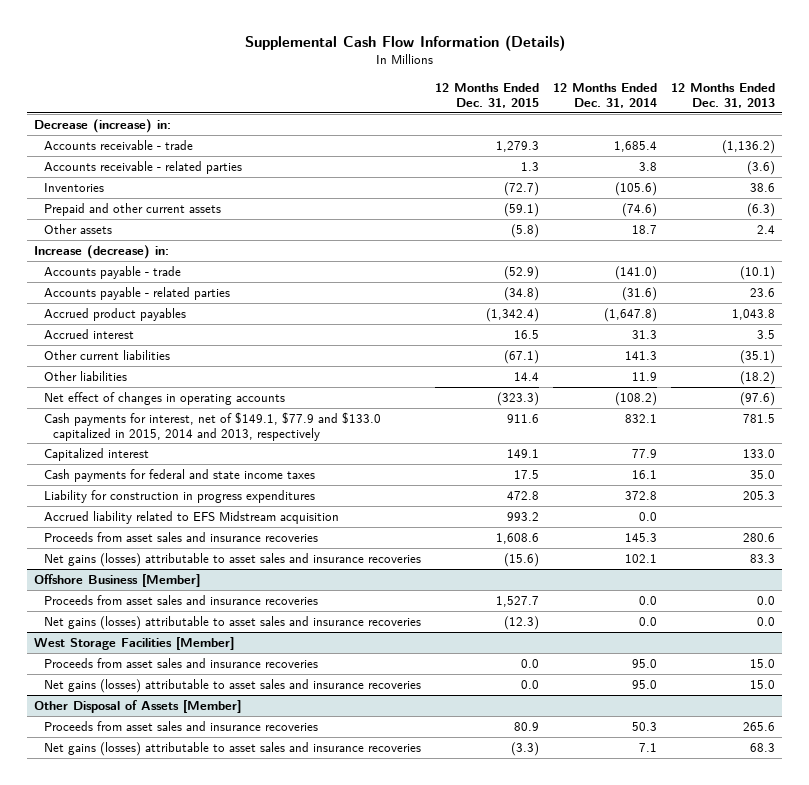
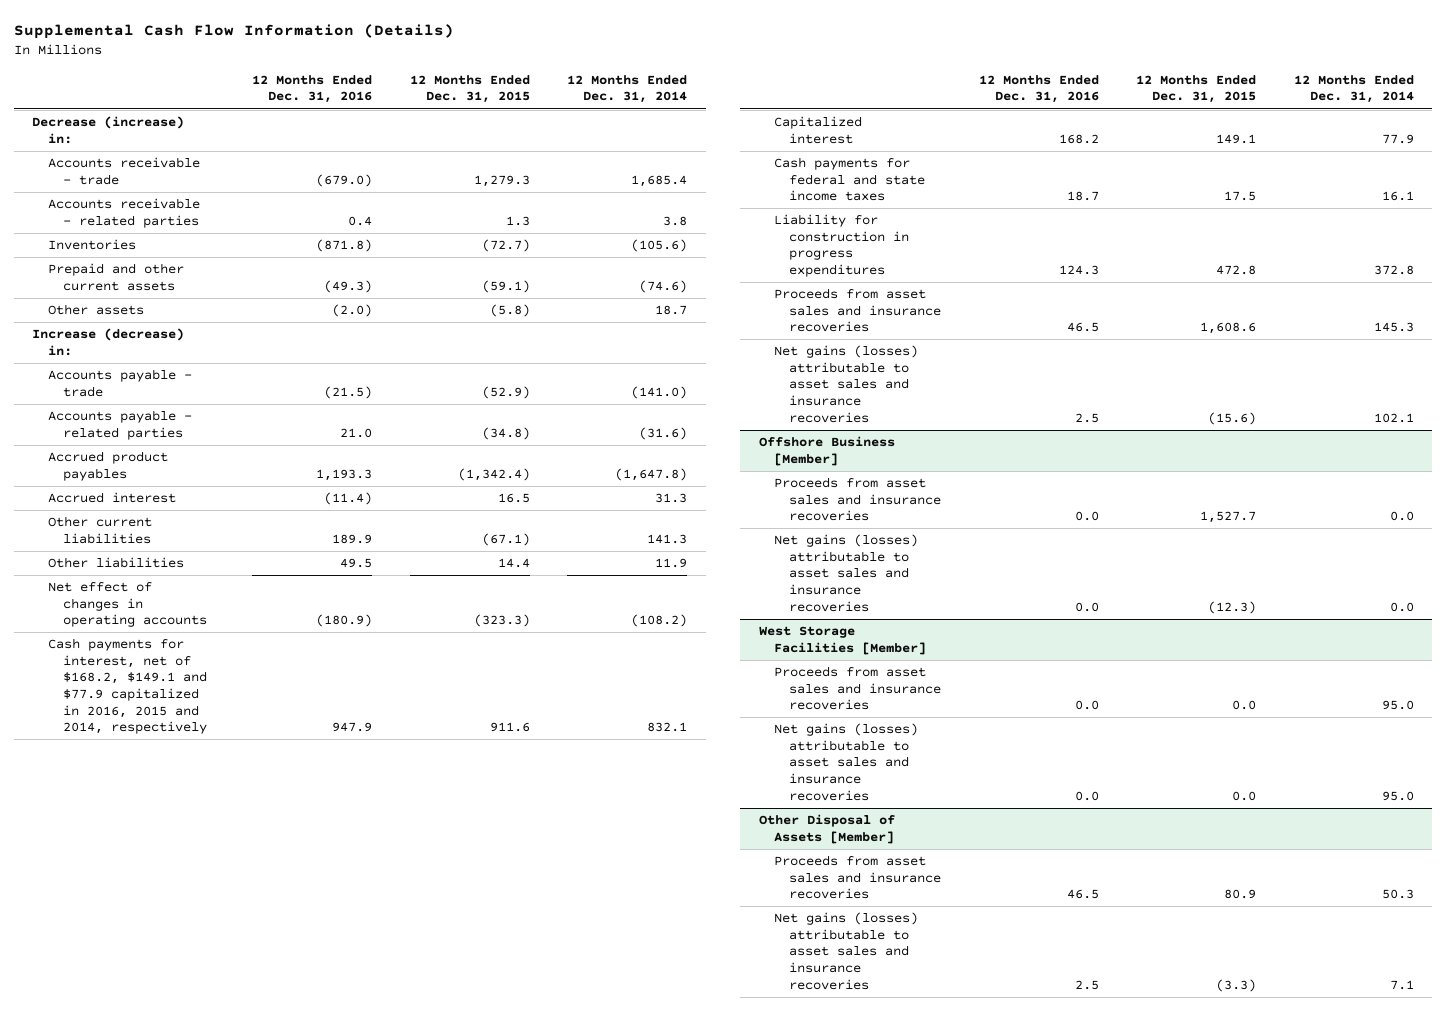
- | 12 Months Ended Dec. 31, 2015 | 12 Months Ended Dec. 31, 2014 | 12 Months Ended Dec. 31, 2013
+ | 12 Months Ended Dec. 31, 2016 | 12 Months Ended Dec. 31, 2015 | 12 Months Ended Dec. 31, 2014
- Cash payments for interest, net of $149.1, $77.9 and $133.0 capitalized in 2015, 2014 and 2013, respectively | 911.6 | 832.1 | 781.5
+ Cash payments for interest, net of $168.2, $149.1 and $77.9 capitalized in 2016, 2015 and 2014, respectively | 947.9 | 911.6 | 832.1
- Accrued liability related to EFS Midstream acquisition | 993.2 | 0.0 |

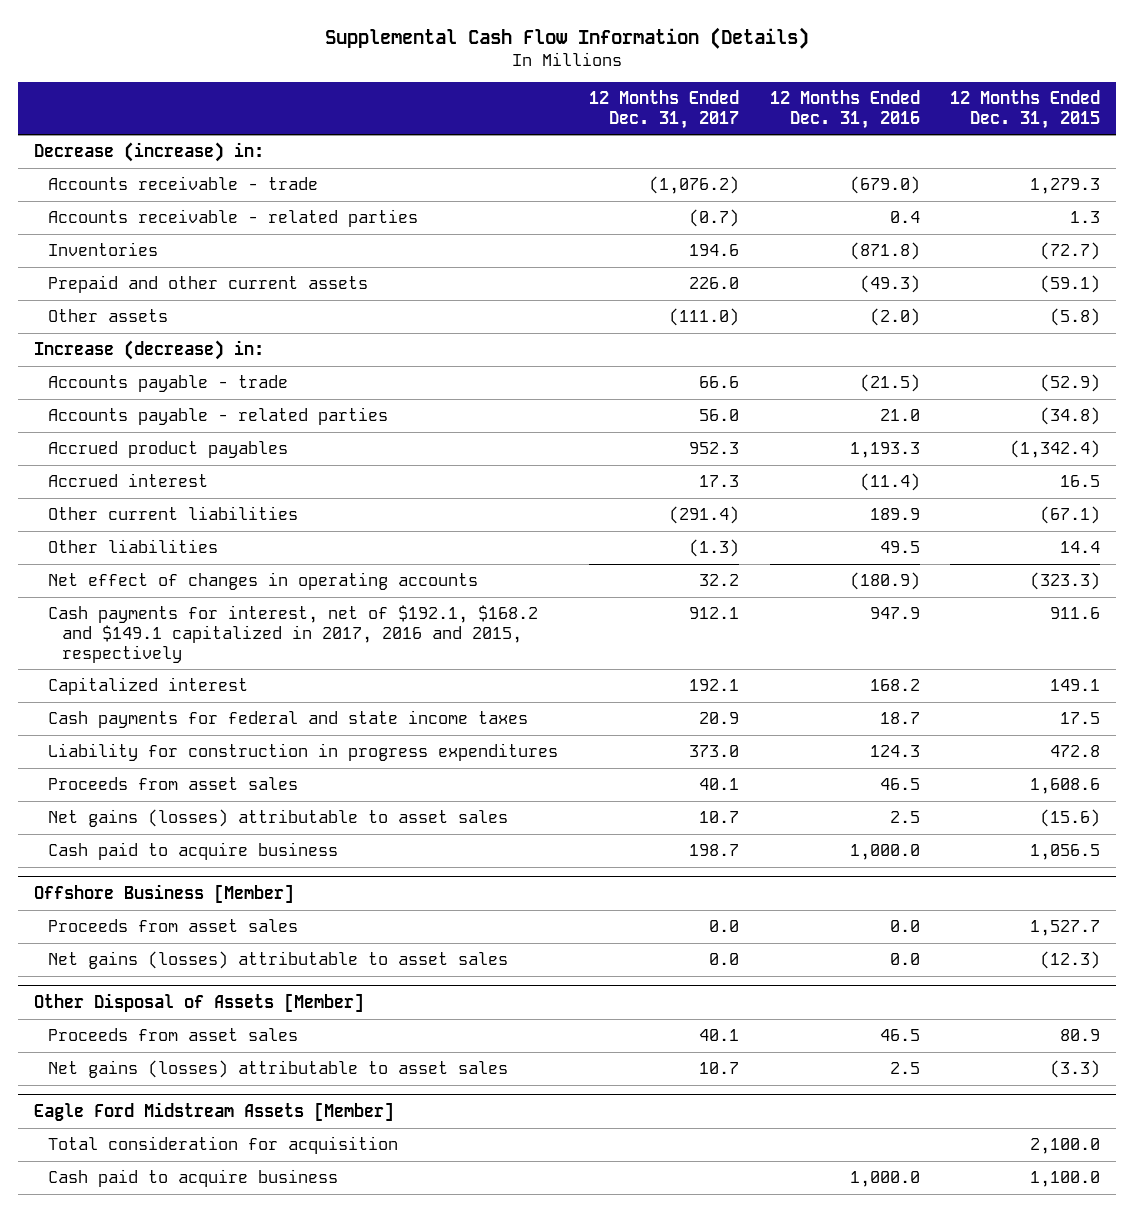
- | 12 Months Ended Dec. 31, 2016 | 12 Months Ended Dec. 31, 2015 | 12 Months Ended Dec. 31, 2014
+ | 12 Months Ended Dec. 31, 2017 | 12 Months Ended Dec. 31, 2016 | 12 Months Ended Dec. 31, 2015
- Cash payments for interest, net of $168.2, $149.1 and $77.9 capitalized in 2016, 2015 and 2014, respectively | 947.9 | 911.6 | 832.1
+ Cash payments for interest, net of $192.1, $168.2 and $149.1 capitalized in 2017, 2016 and 2015, respectively | 912.1 | 947.9 | 911.6
- Proceeds from asset sales and insurance recoveries | 46.5 | 1,608.6 | 145.3
- Net gains (losses) attributable to asset sales and insurance recoveries | 2.5 | (15.6) | 102.1
+ Proceeds from asset sales | 40.1 | 46.5 | 1,608.6
+ Net gains (losses) attributable to asset sales | 10.7 | 2.5 | (15.6)
+ Cash paid to acquire business | 198.7 | 1,000.0 | 1,056.5
@ Offshore Business [Member]
- Proceeds from asset sales and insurance recoveries | 0.0 | 1,527.7 | 0.0
- Net gains (losses) attributable to asset sales and insurance recoveries | 0.0 | (12.3) | 0.0
- West Storage Facilities [Member]
- Proceeds from asset sales and insurance recoveries | 0.0 | 0.0 | 95.0
- Net gains (losses) attributable to asset sales and insurance recoveries | 0.0 | 0.0 | 95.0
@ Offshore Business [Member]
+ Proceeds from asset sales | 0.0 | 0.0 | 1,527.7
+ Net gains (losses) attributable to asset sales | 0.0 | 0.0 | (12.3)
@ Other Disposal of Assets [Member]
- Proceeds from asset sales and insurance recoveries | 46.5 | 80.9 | 50.3
- Net gains (losses) attributable to asset sales and insurance recoveries | 2.5 | (3.3) | 7.1
+ Proceeds from asset sales | 40.1 | 46.5 | 80.9
+ Net gains (losses) attributable to asset sales | 10.7 | 2.5 | (3.3)
+ Eagle Ford Midstream Assets [Member]
+ Total consideration for acquisition | | | 2,100.0
+ Cash paid to acquire business | | 1,000.0 | 1,100.0

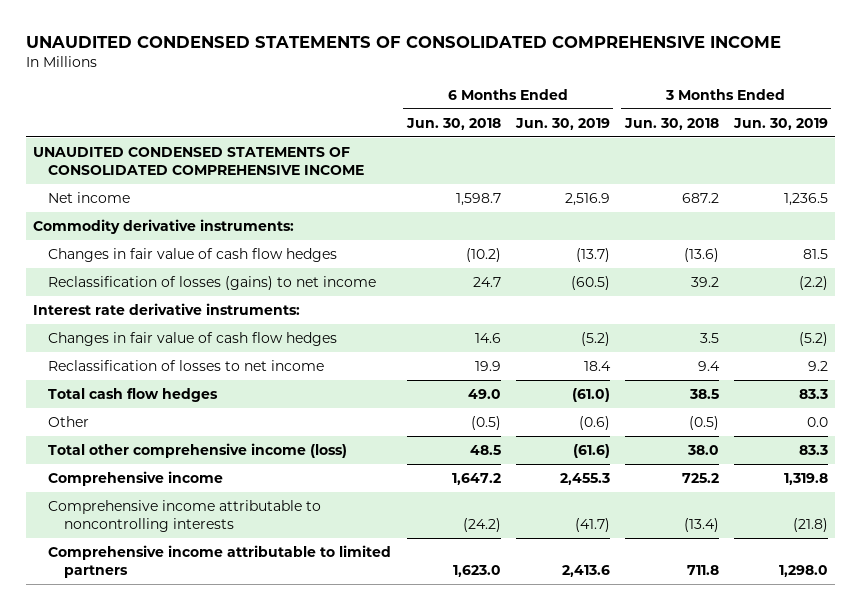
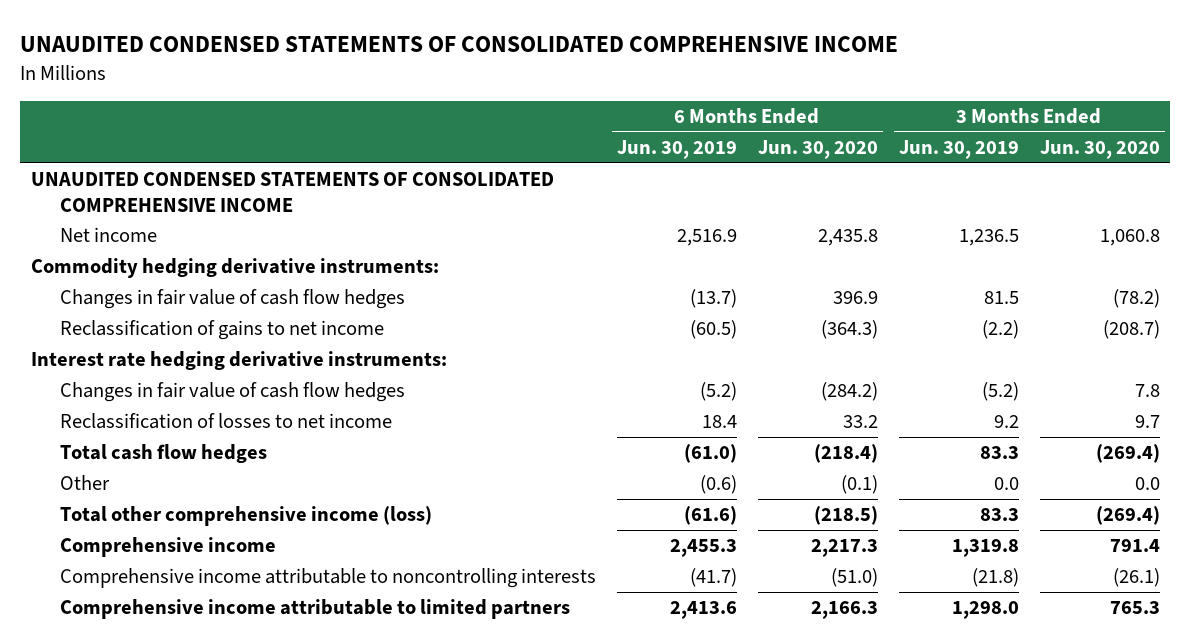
- | 6 Months Ended Jun. 30, 2018 | 6 Months Ended Jun. 30, 2019 | 3 Months Ended Jun. 30, 2018 | 3 Months Ended Jun. 30, 2019
+ | 6 Months Ended Jun. 30, 2019 | 6 Months Ended Jun. 30, 2020 | 3 Months Ended Jun. 30, 2019 | 3 Months Ended Jun. 30, 2020
- Commodity derivative instruments:
+ Commodity hedging derivative instruments:
- Reclassification of losses (gains) to net income | 24.7 | (60.5) | 39.2 | (2.2)
- Interest rate derivative instruments:
+ Reclassification of gains to net income | (60.5) | (364.3) | (2.2) | (208.7)
+ Interest rate hedging derivative instruments:

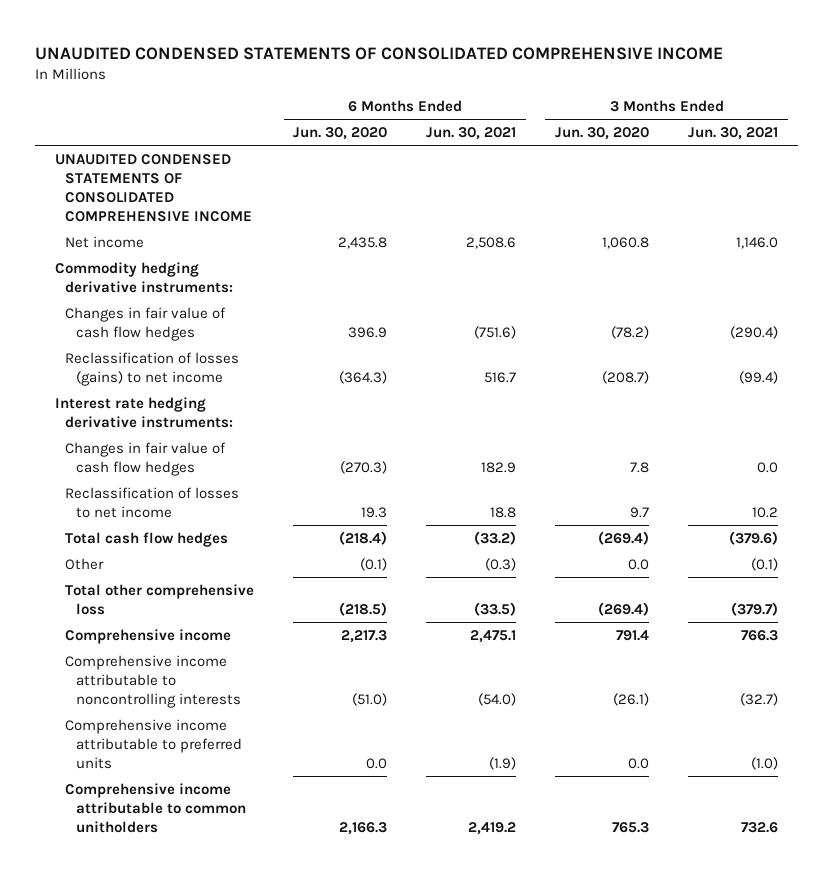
- | 6 Months Ended Jun. 30, 2019 | 6 Months Ended Jun. 30, 2020 | 3 Months Ended Jun. 30, 2019 | 3 Months Ended Jun. 30, 2020
+ | 6 Months Ended Jun. 30, 2020 | 6 Months Ended Jun. 30, 2021 | 3 Months Ended Jun. 30, 2020 | 3 Months Ended Jun. 30, 2021
- Reclassification of gains to net income | (60.5) | (364.3) | (2.2) | (208.7)
+ Reclassification of losses (gains) to net income | (364.3) | 516.7 | (208.7) | (99.4)
- Changes in fair value of cash flow hedges | (5.2) | (284.2) | (5.2) | 7.8
- Reclassification of losses to net income | 18.4 | 33.2 | 9.2 | 9.7
+ Changes in fair value of cash flow hedges | (270.3) | 182.9 | 7.8 | 0.0
+ Reclassification of losses to net income | 19.3 | 18.8 | 9.7 | 10.2
- Total other comprehensive income (loss) | (61.6) | (218.5) | 83.3 | (269.4)
+ Total other comprehensive loss | (218.5) | (33.5) | (269.4) | (379.7)
- Comprehensive income attributable to limited partners | 2,413.6 | 2,166.3 | 1,298.0 | 765.3
+ Comprehensive income attributable to preferred units | 0.0 | (1.9) | 0.0 | (1.0)
+ Comprehensive income attributable to common unitholders | 2,166.3 | 2,419.2 | 765.3 | 732.6

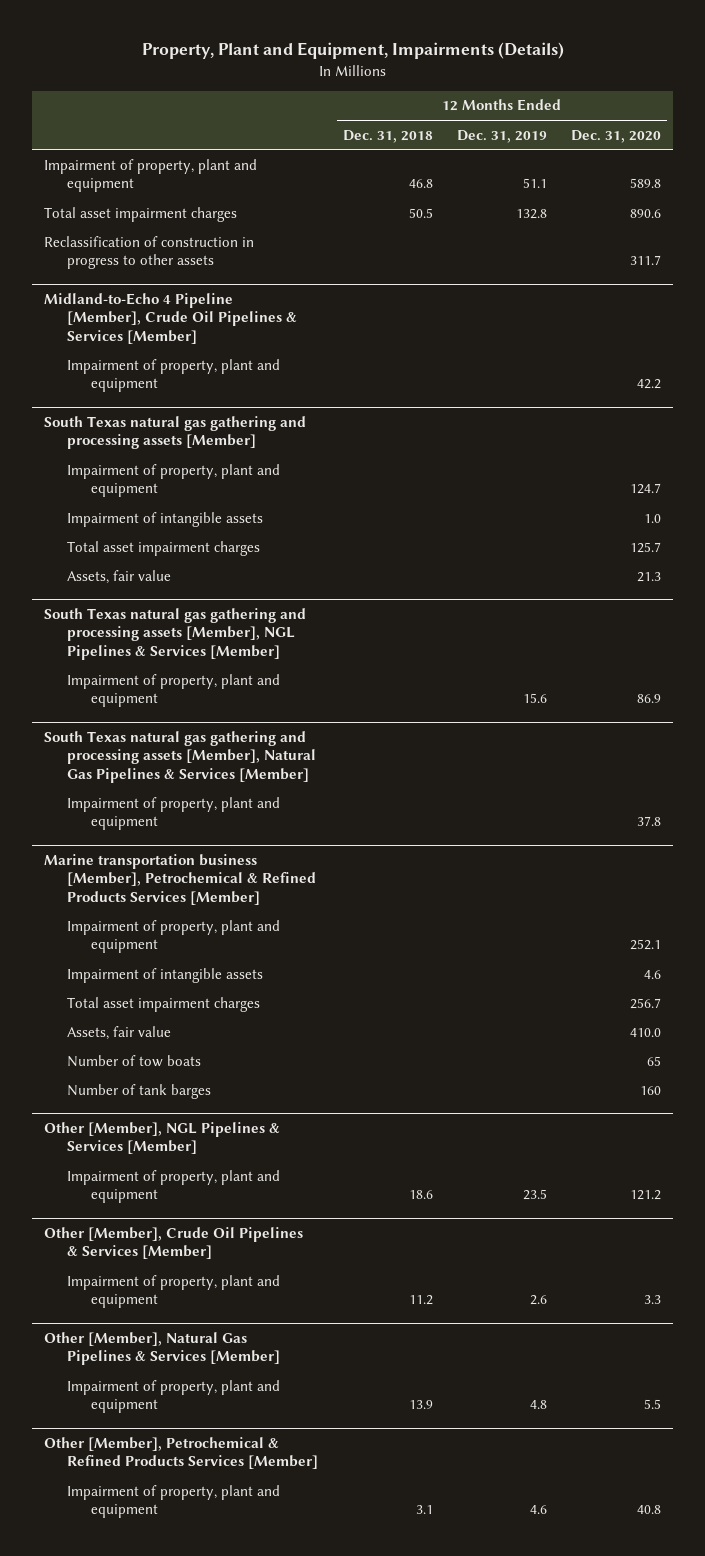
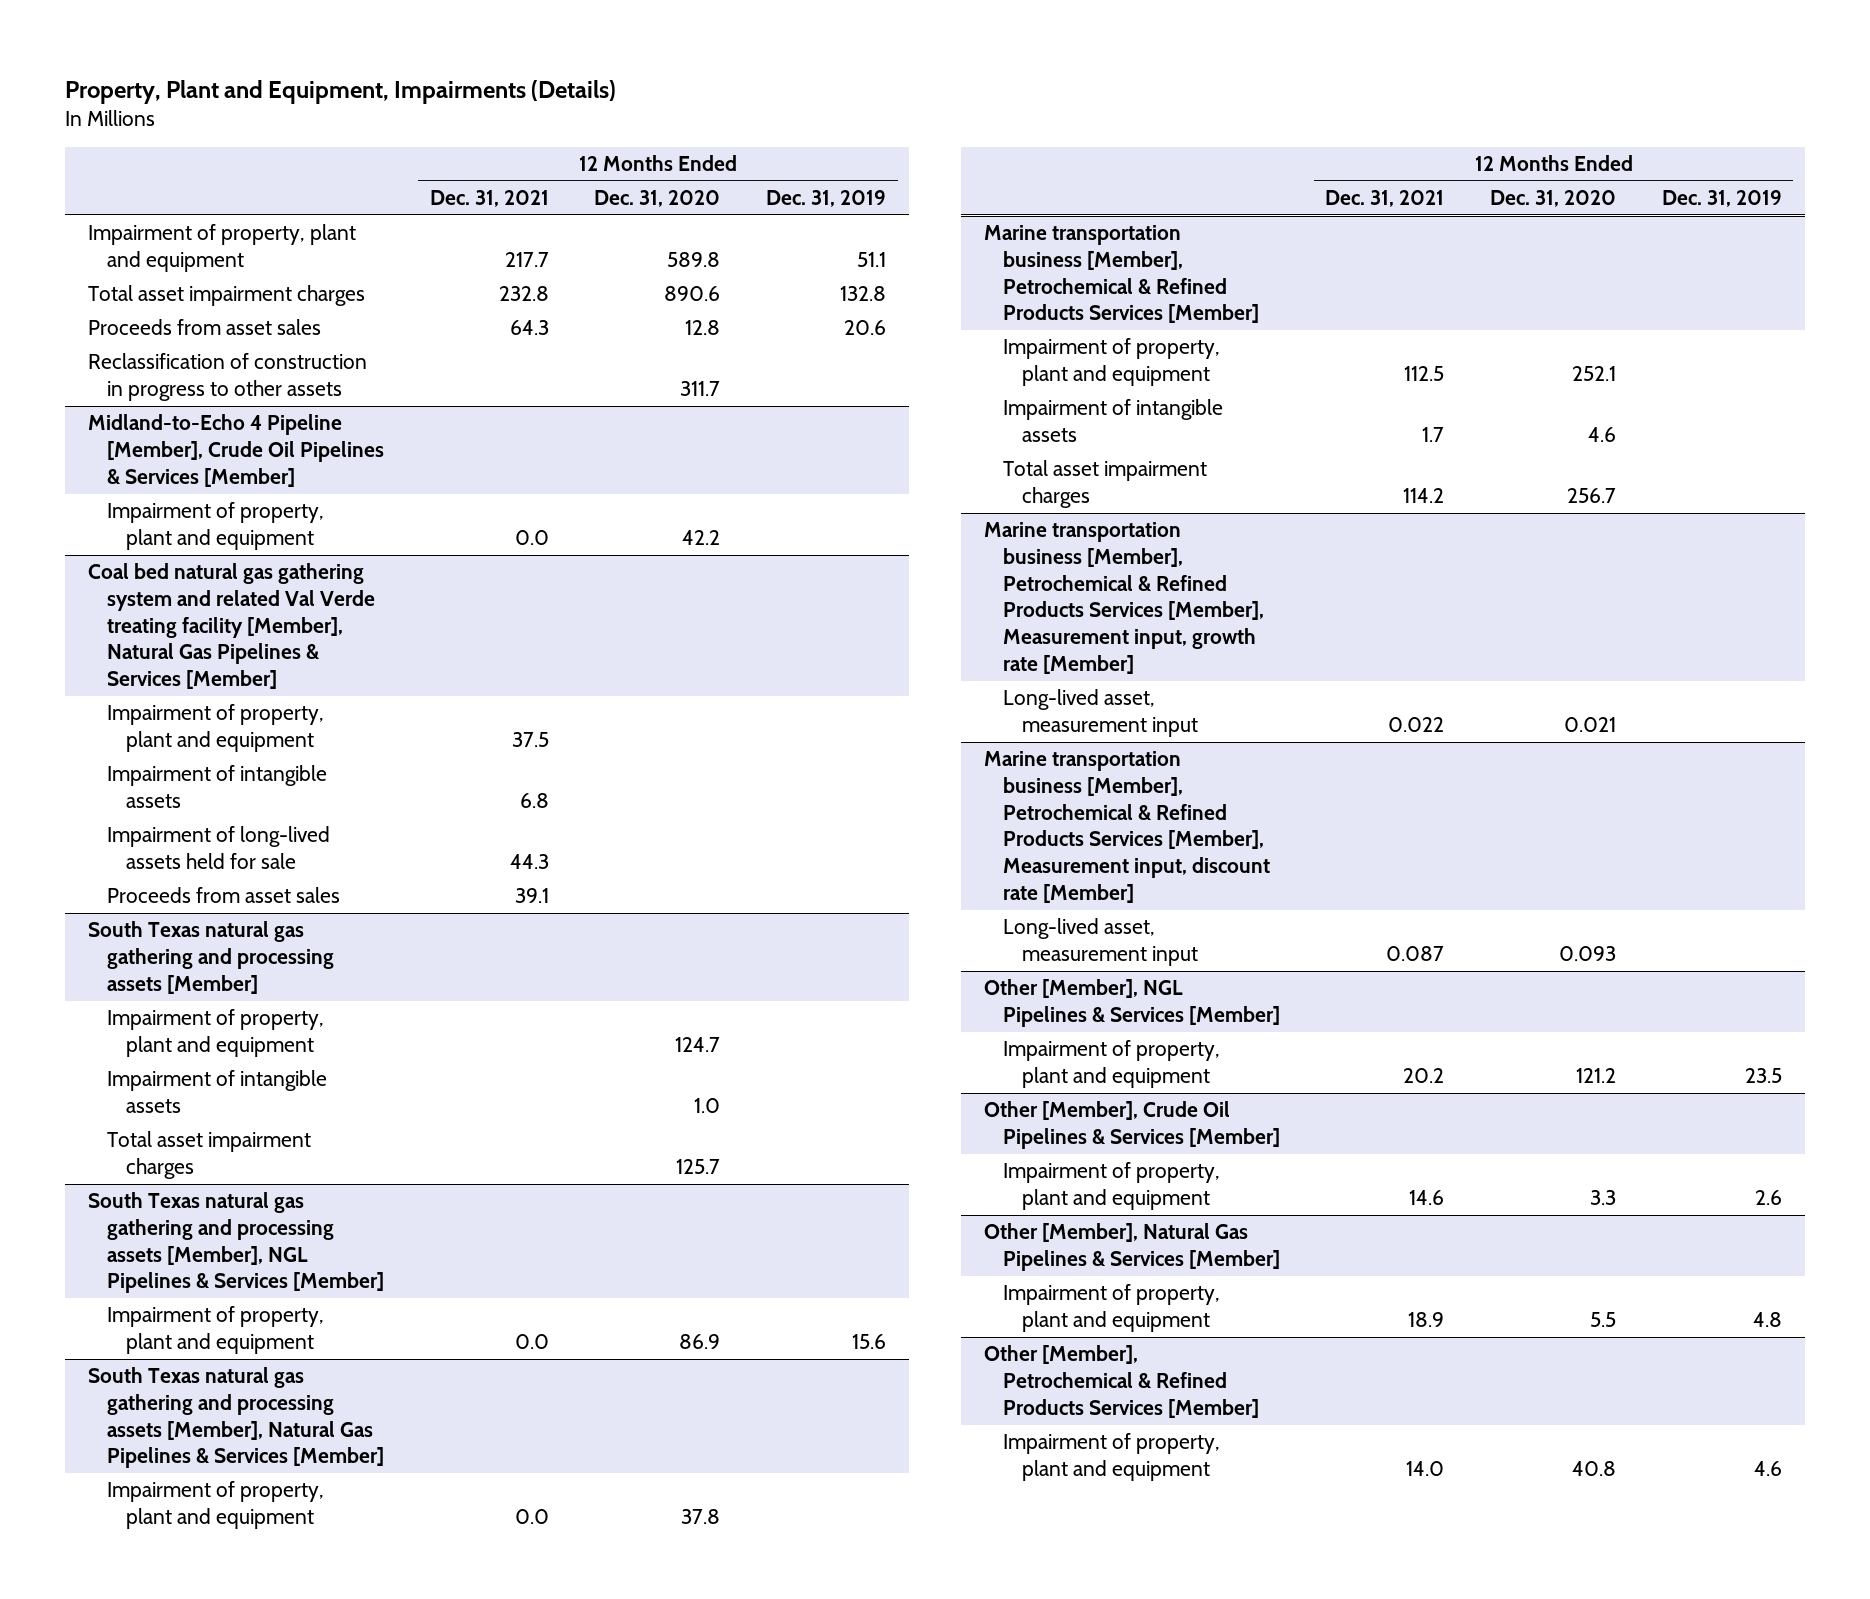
- | 12 Months Ended Dec. 31, 2018 | 12 Months Ended Dec. 31, 2019 | 12 Months Ended Dec. 31, 2020
+ | 12 Months Ended Dec. 31, 2021 | 12 Months Ended Dec. 31, 2020 | 12 Months Ended Dec. 31, 2019
+ Proceeds from asset sales | 64.3 | 12.8 | 20.6
+ Coal bed natural gas gathering system and related Val Verde treating facility [Member], Natural Gas Pipelines & Services [Member]
+ Impairment of property, plant and equipment | 37.5 | |
+ Impairment of intangible assets | 6.8 | |
+ Impairment of long-lived assets held for sale | 44.3 | |
+ Proceeds from asset sales | 39.1 | |
@ South Texas natural gas gathering and processing assets [Member]
- Assets, fair value | | | 21.3
@ Marine transportation business [Member], Petrochemical & Refined Products Services [Member]
- Assets, fair value | | | 410.0
- Number of tow boats | | | 65
- Number of tank barges | | | 160
+ Marine transportation business [Member], Petrochemical & Refined Products Services [Member], Measurement input, growth rate [Member]
+ Long-lived asset, measurement input | 0.022 | 0.021 |
+ Marine transportation business [Member], Petrochemical & Refined Products Services [Member], Measurement input, discount rate [Member]
+ Long-lived asset, measurement input | 0.087 | 0.093 |

